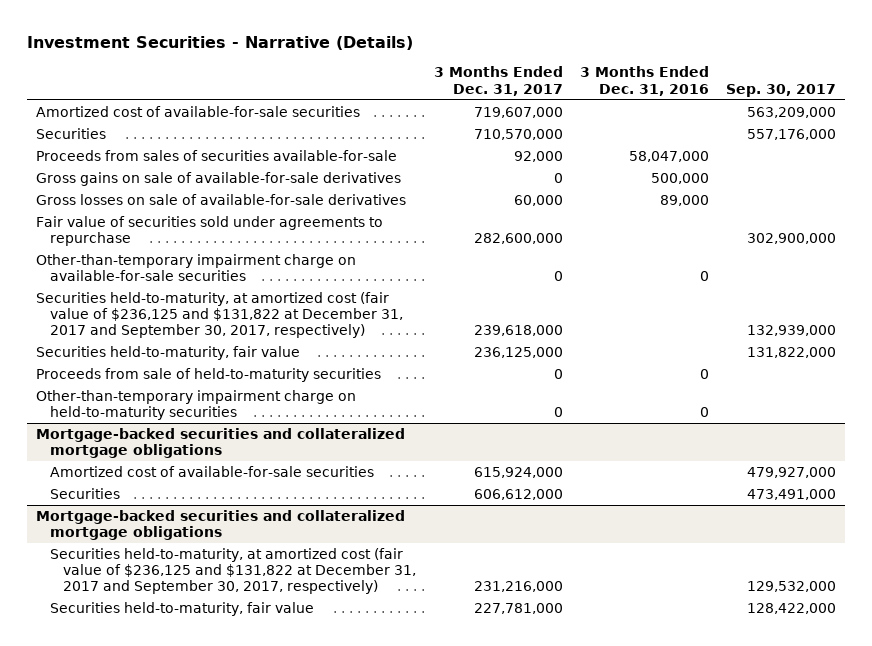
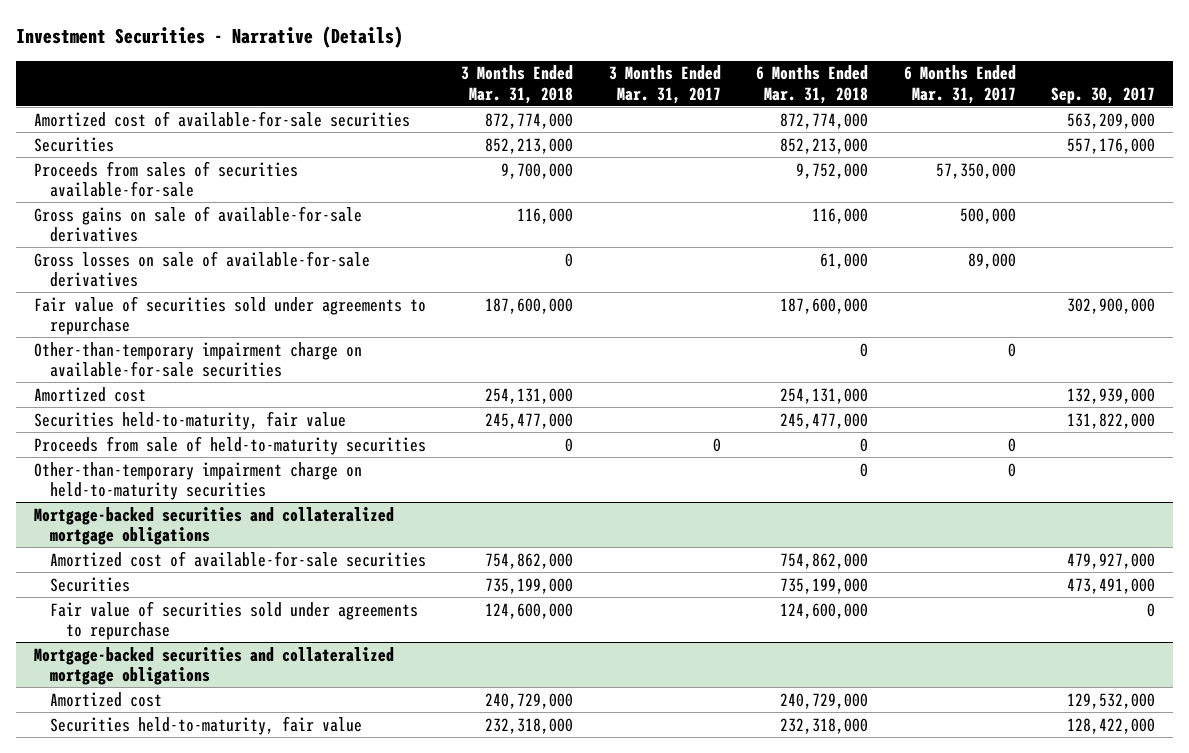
- | 3 Months Ended Dec. 31, 2017 | 3 Months Ended Dec. 31, 2016 | Sep. 30, 2017
+ | 3 Months Ended Mar. 31, 2018 | 3 Months Ended Mar. 31, 2017 | 6 Months Ended Mar. 31, 2018 | 6 Months Ended Mar. 31, 2017 | Sep. 30, 2017
- Securities held-to-maturity, at amortized cost (fair value of $236,125 and $131,822 at December 31, 2017 and September 30, 2017, respectively) | 239,618,000 | | 132,939,000
+ Amortized cost | 254,131,000 | | 254,131,000 | | 132,939,000
@ Mortgage-backed securities and collateralized mortgage obligations
+ Fair value of securities sold under agreements to repurchase | 124,600,000 | | 124,600,000 | | 0
- Securities held-to-maturity, at amortized cost (fair value of $236,125 and $131,822 at December 31, 2017 and September 30, 2017, respectively) | 231,216,000 | | 129,532,000
+ Amortized cost | 240,729,000 | | 240,729,000 | | 129,532,000

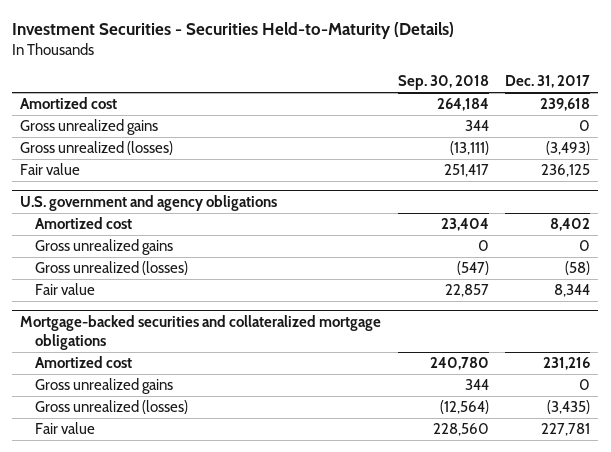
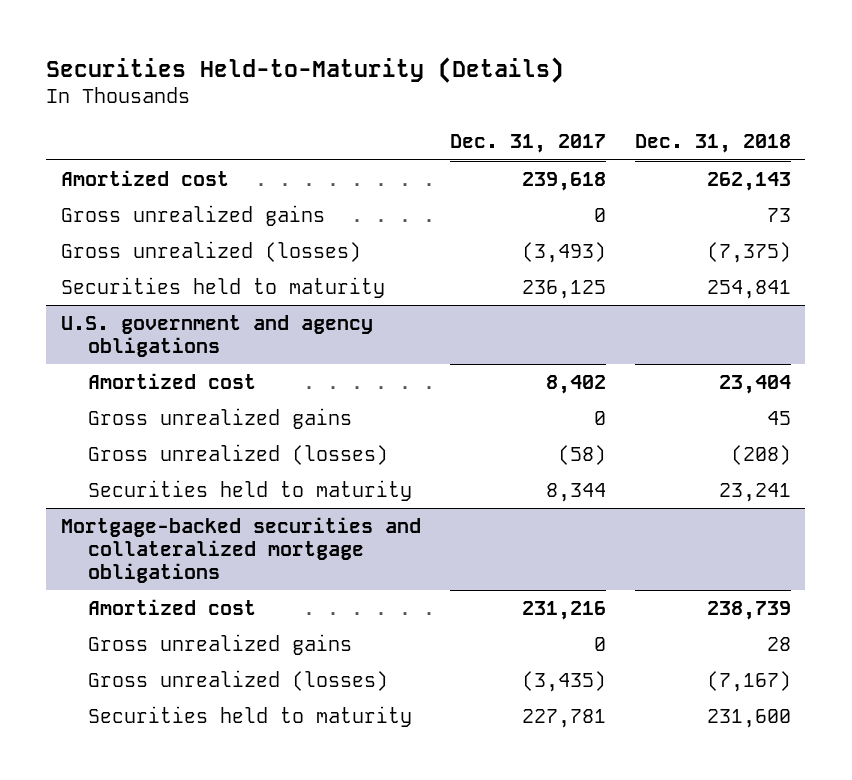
- Investment Securities - Securities Held-to-Maturity (Details)
+ Securities Held-to-Maturity (Details)
- | Sep. 30, 2018 | Dec. 31, 2017
+ | Dec. 31, 2017 | Dec. 31, 2018
- Fair value | 251,417 | 236,125
+ Securities held to maturity | 236,125 | 254,841
@ U.S. government and agency obligations
- Fair value | 22,857 | 8,344
+ Securities held to maturity | 8,344 | 23,241
@ Mortgage-backed securities and collateralized mortgage obligations
- Fair value | 228,560 | 227,781
+ Securities held to maturity | 227,781 | 231,600

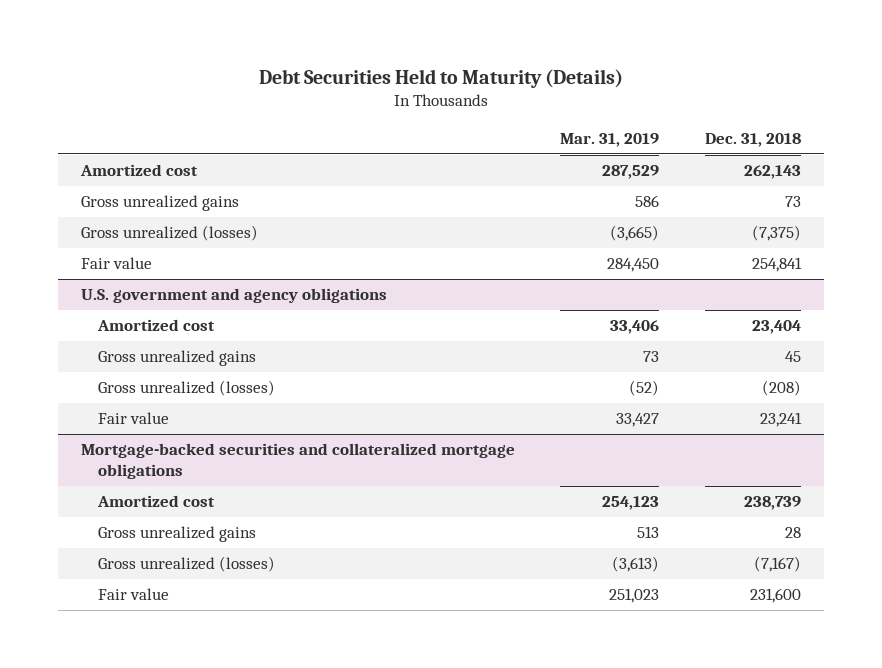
- Securities Held-to-Maturity (Details)
+ Debt Securities Held to Maturity (Details)
- | Dec. 31, 2017 | Dec. 31, 2018
+ | Mar. 31, 2019 | Dec. 31, 2018
- Securities held to maturity | 236,125 | 254,841
+ Fair value | 284,450 | 254,841
@ U.S. government and agency obligations
- Securities held to maturity | 8,344 | 23,241
+ Fair value | 33,427 | 23,241
@ Mortgage-backed securities and collateralized mortgage obligations
- Securities held to maturity | 227,781 | 231,600
+ Fair value | 251,023 | 231,600

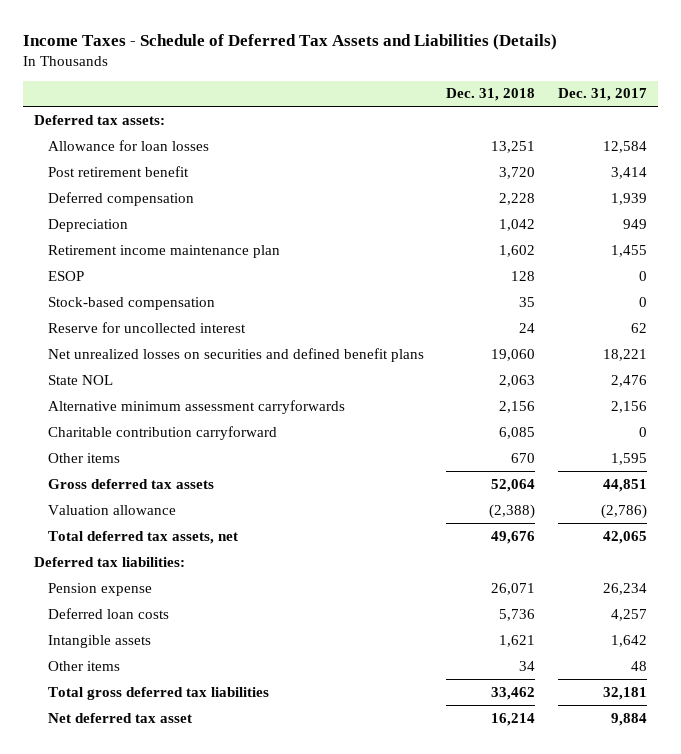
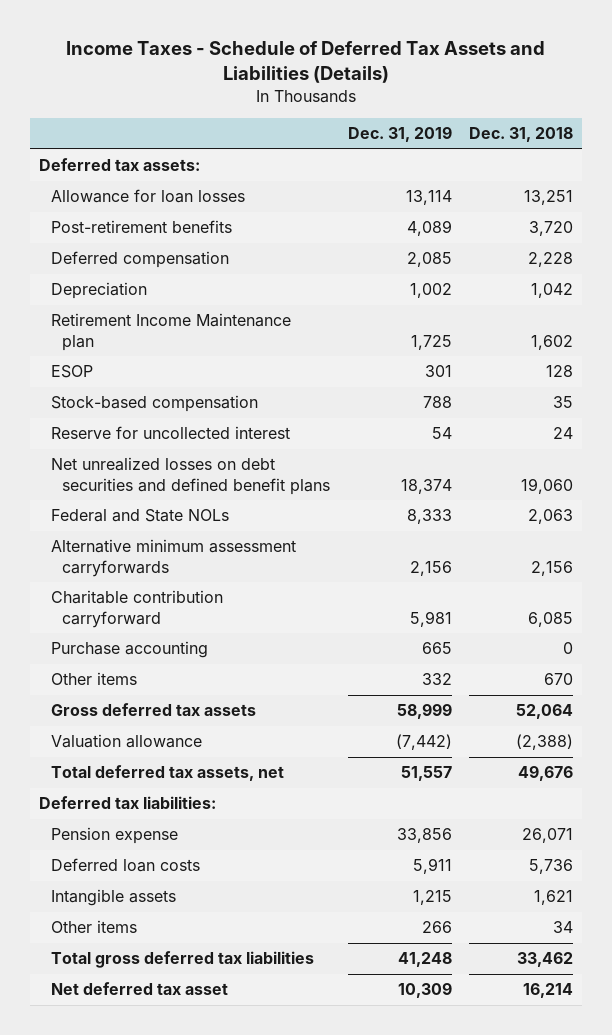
- | Dec. 31, 2018 | Dec. 31, 2017
+ | Dec. 31, 2019 | Dec. 31, 2018
- Post retirement benefit | 3,720 | 3,414
+ Post-retirement benefits | 4,089 | 3,720
- Retirement income maintenance plan | 1,602 | 1,455
+ Retirement Income Maintenance plan | 1,725 | 1,602
- Net unrealized losses on securities and defined benefit plans | 19,060 | 18,221
- State NOL | 2,063 | 2,476
+ Net unrealized losses on debt securities and defined benefit plans | 18,374 | 19,060
+ Federal and State NOLs | 8,333 | 2,063
+ Purchase accounting | 665 | 0

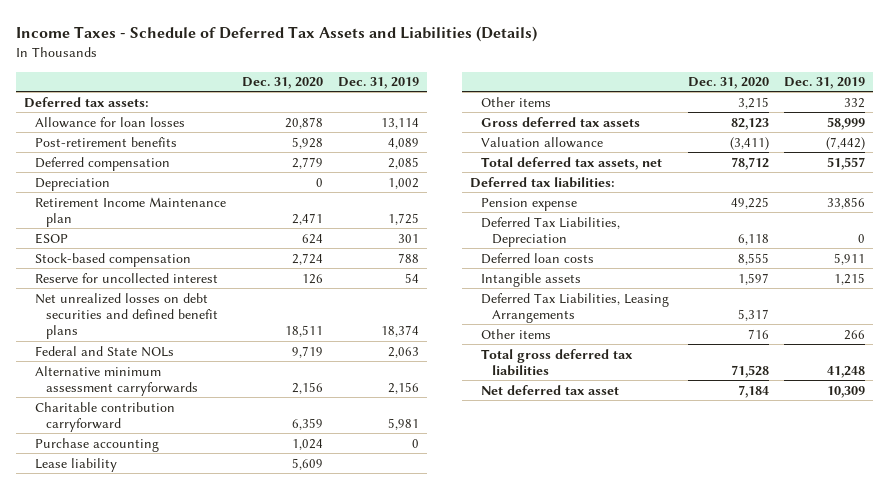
- | Dec. 31, 2019 | Dec. 31, 2018
+ | Dec. 31, 2020 | Dec. 31, 2019
- Federal and State NOLs | 8,333 | 2,063
+ Federal and State NOLs | 9,719 | 2,063
- Purchase accounting | 665 | 0
+ Purchase accounting | 1,024 | 0
+ Lease liability | 5,609 |
+ Deferred Tax Liabilities, Depreciation | 6,118 | 0
+ Deferred Tax Liabilities, Leasing Arrangements | 5,317 |

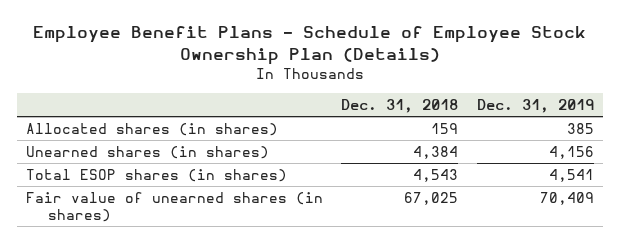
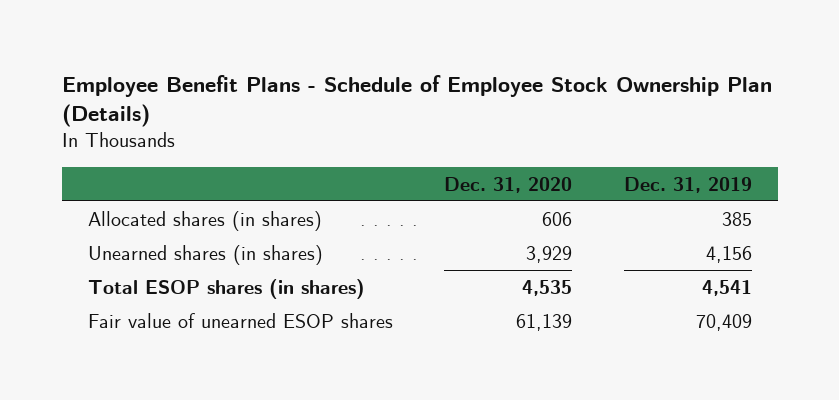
- | Dec. 31, 2018 | Dec. 31, 2019
+ | Dec. 31, 2020 | Dec. 31, 2019
- Fair value of unearned shares (in shares) | 67,025 | 70,409
+ Fair value of unearned ESOP shares | 61,139 | 70,409

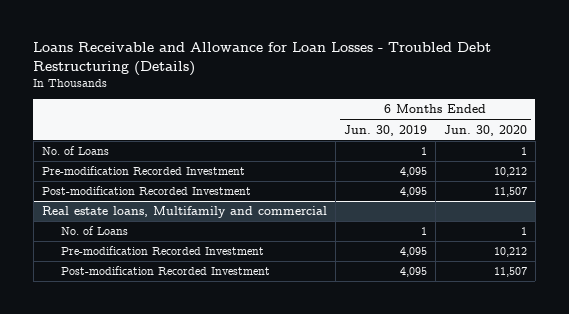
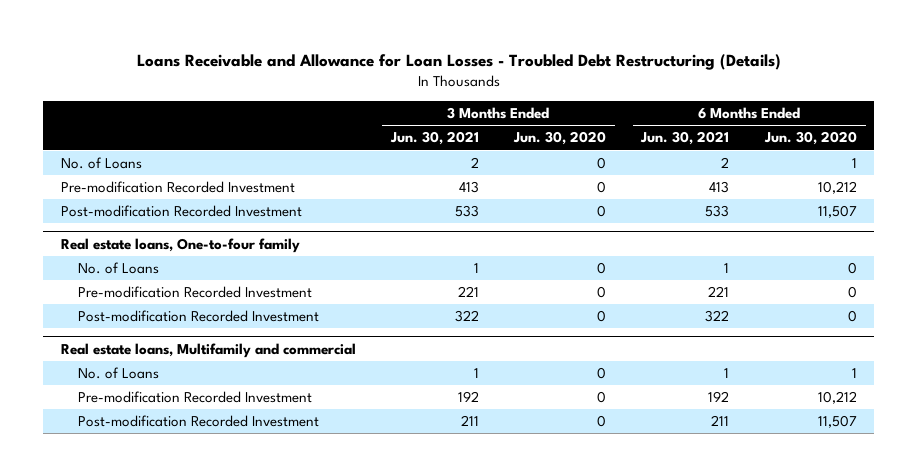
- | 6 Months Ended Jun. 30, 2019 | 6 Months Ended Jun. 30, 2020
+ | 3 Months Ended Jun. 30, 2021 | 3 Months Ended Jun. 30, 2020 | 6 Months Ended Jun. 30, 2021 | 6 Months Ended Jun. 30, 2020
+ Real estate loans, One-to-four family
+ No. of Loans | 1 | 0 | 1 | 0
+ Pre-modification Recorded Investment | 221 | 0 | 221 | 0
+ Post-modification Recorded Investment | 322 | 0 | 322 | 0

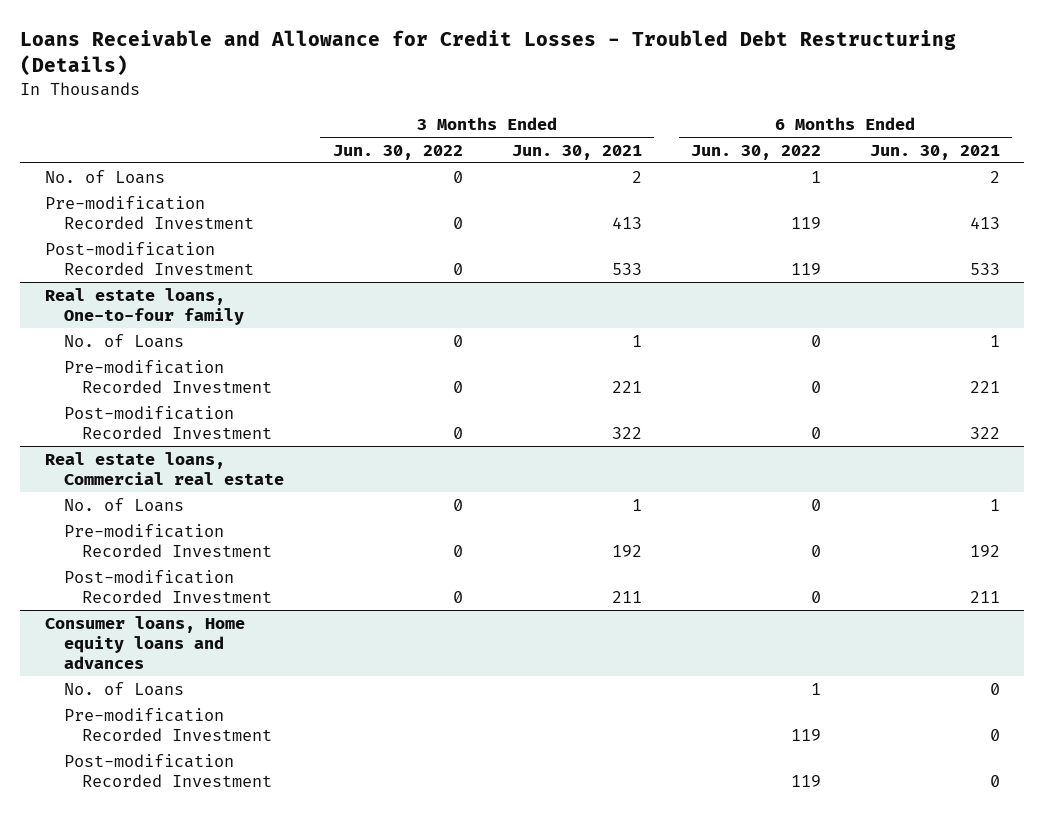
- Loans Receivable and Allowance for Loan Losses - Troubled Debt Restructuring (Details)
+ Loans Receivable and Allowance for Credit Losses - Troubled Debt Restructuring (Details)
- | 3 Months Ended Jun. 30, 2021 | 3 Months Ended Jun. 30, 2020 | 6 Months Ended Jun. 30, 2021 | 6 Months Ended Jun. 30, 2020
+ | 3 Months Ended Jun. 30, 2022 | 3 Months Ended Jun. 30, 2021 | 6 Months Ended Jun. 30, 2022 | 6 Months Ended Jun. 30, 2021
- Real estate loans, Multifamily and commercial
+ Real estate loans, Commercial real estate
+ Consumer loans, Home equity loans and advances
+ No. of Loans | | | 1 | 0
+ Pre-modification Recorded Investment | | | 119 | 0
+ Post-modification Recorded Investment | | | 119 | 0

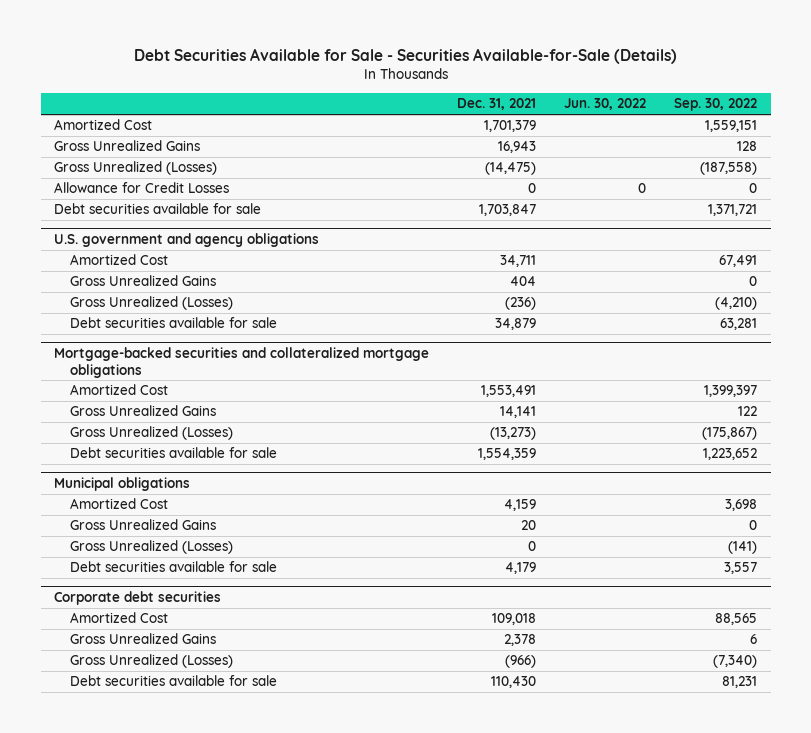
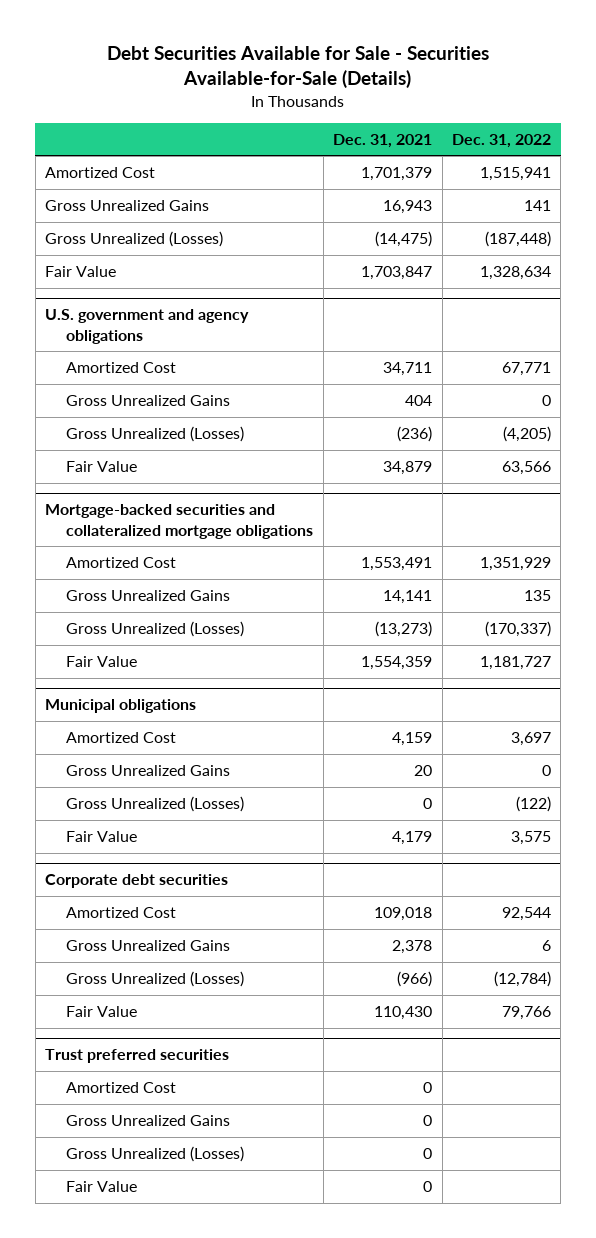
- | Dec. 31, 2021 | Jun. 30, 2022 | Sep. 30, 2022
+ | Dec. 31, 2021 | Dec. 31, 2022
- Allowance for Credit Losses | 0 | 0 | 0
- Debt securities available for sale | 1,703,847 | | 1,371,721
+ Fair Value | 1,703,847 | 1,328,634
@ U.S. government and agency obligations
- Debt securities available for sale | 34,879 | | 63,281
+ Fair Value | 34,879 | 63,566
@ Mortgage-backed securities and collateralized mortgage obligations
- Debt securities available for sale | 1,554,359 | | 1,223,652
+ Fair Value | 1,554,359 | 1,181,727
@ Municipal obligations
- Debt securities available for sale | 4,179 | | 3,557
+ Fair Value | 4,179 | 3,575
@ Corporate debt securities
- Debt securities available for sale | 110,430 | | 81,231
+ Fair Value | 110,430 | 79,766
+ Trust preferred securities
+ Amortized Cost | 0 |
+ Gross Unrealized Gains | 0 |
+ Gross Unrealized (Losses) | 0 |
+ Fair Value | 0 |

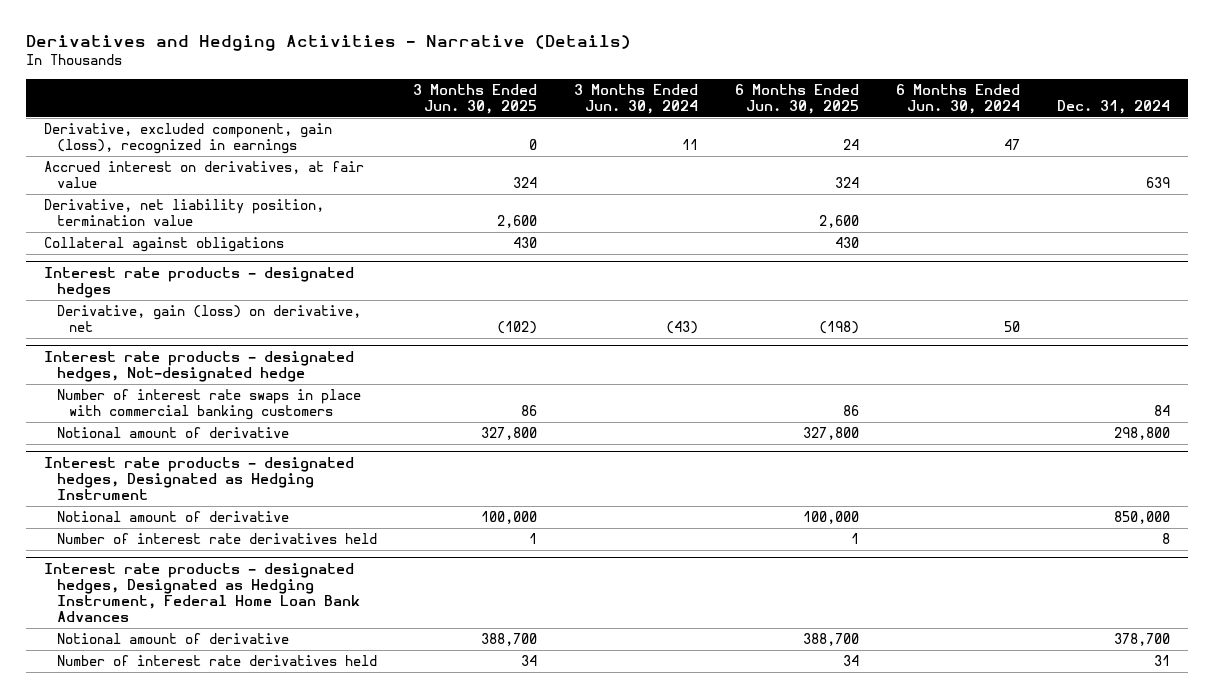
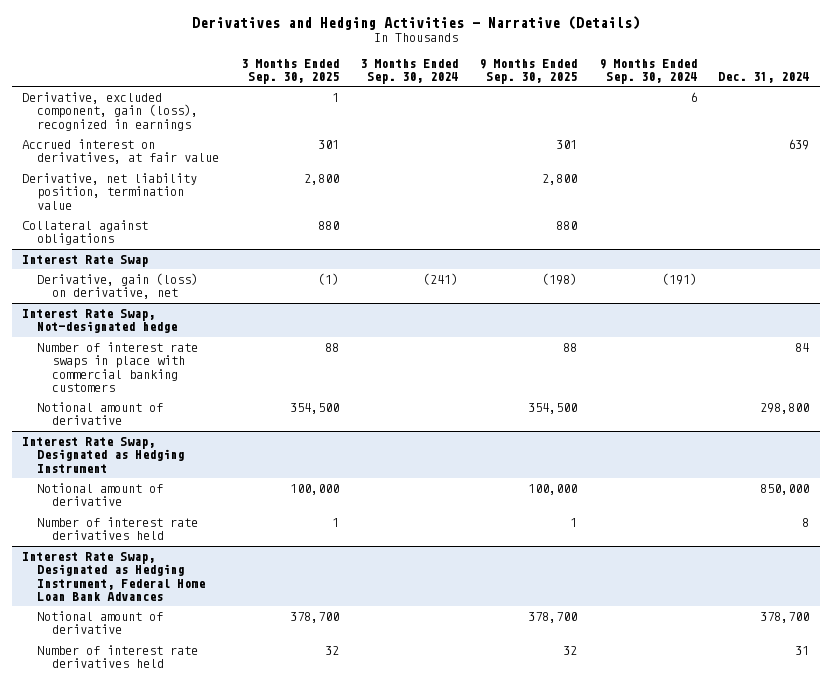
- | 3 Months Ended Jun. 30, 2025 | 3 Months Ended Jun. 30, 2024 | 6 Months Ended Jun. 30, 2025 | 6 Months Ended Jun. 30, 2024 | Dec. 31, 2024
+ | 3 Months Ended Sep. 30, 2025 | 3 Months Ended Sep. 30, 2024 | 9 Months Ended Sep. 30, 2025 | 9 Months Ended Sep. 30, 2024 | Dec. 31, 2024
- Interest rate products - designated hedges
+ Interest Rate Swap
- Interest rate products - designated hedges, Not-designated hedge
+ Interest Rate Swap, Not-designated hedge
- Interest rate products - designated hedges, Designated as Hedging Instrument
+ Interest Rate Swap, Designated as Hedging Instrument
- Interest rate products - designated hedges, Designated as Hedging Instrument, Federal Home Loan Bank Advances
+ Interest Rate Swap, Designated as Hedging Instrument, Federal Home Loan Bank Advances

